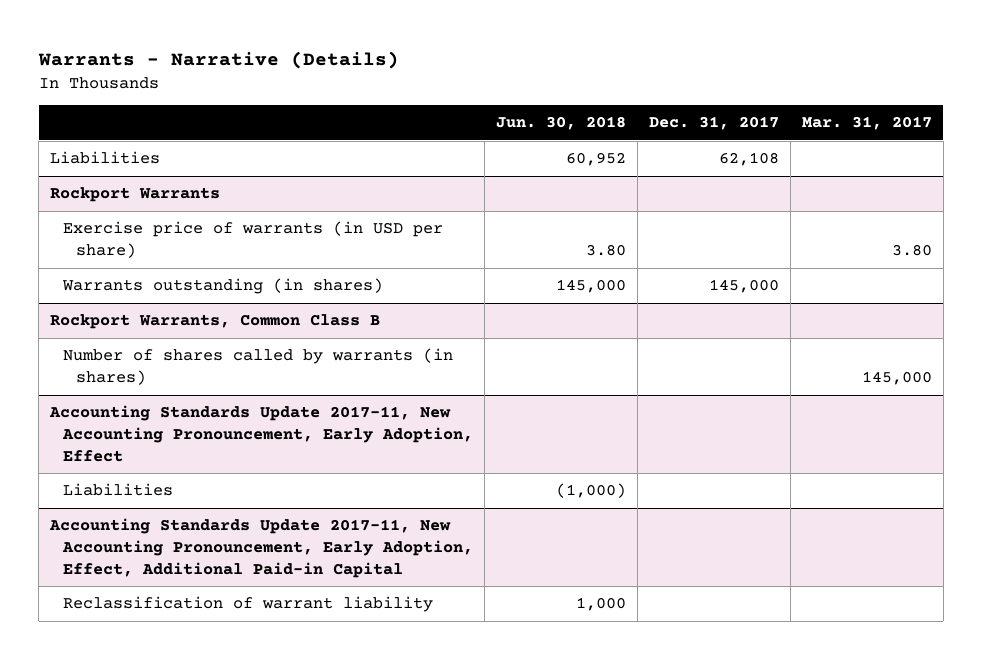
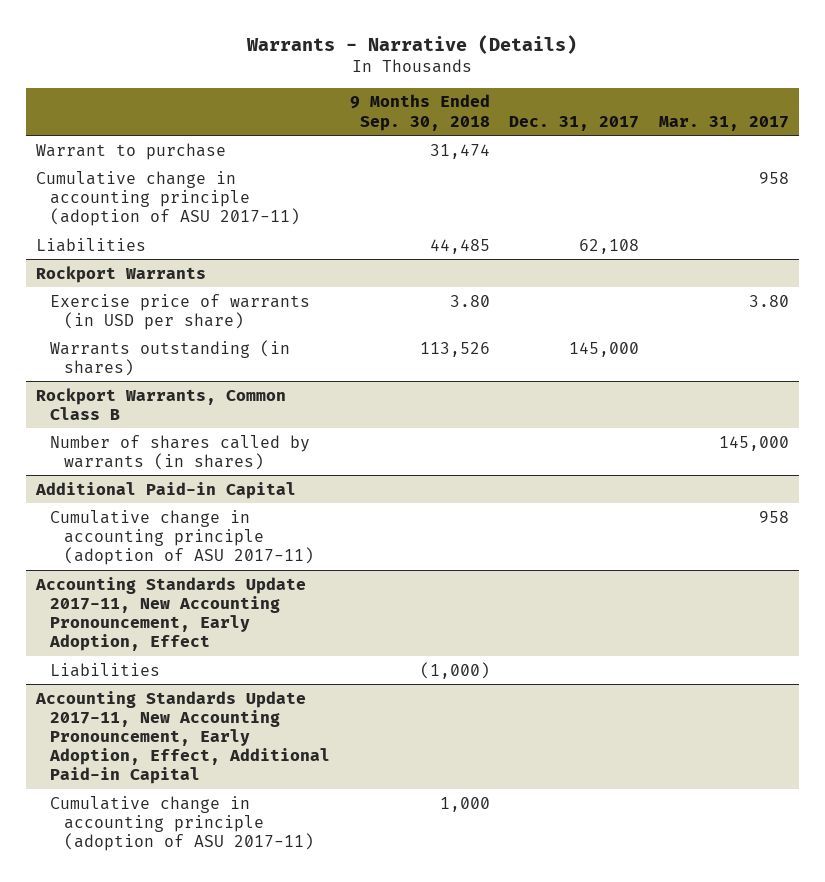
- | Jun. 30, 2018 | Dec. 31, 2017 | Mar. 31, 2017
+ | 9 Months Ended Sep. 30, 2018 | Dec. 31, 2017 | Mar. 31, 2017
+ Warrant to purchase | 31,474 | |
+ Cumulative change in accounting principle (adoption of ASU 2017-11) | | | 958
+ Additional Paid-in Capital
+ Cumulative change in accounting principle (adoption of ASU 2017-11) | | | 958
@ Accounting Standards Update 2017-11, New Accounting Pronouncement, Early Adoption, Effect, Additional Paid-in Capital
- Reclassification of warrant liability | 1,000 | |
+ Cumulative change in accounting principle (adoption of ASU 2017-11) | 1,000 | |

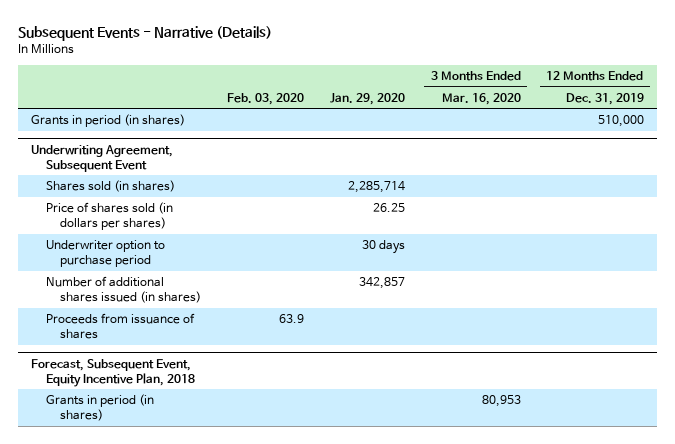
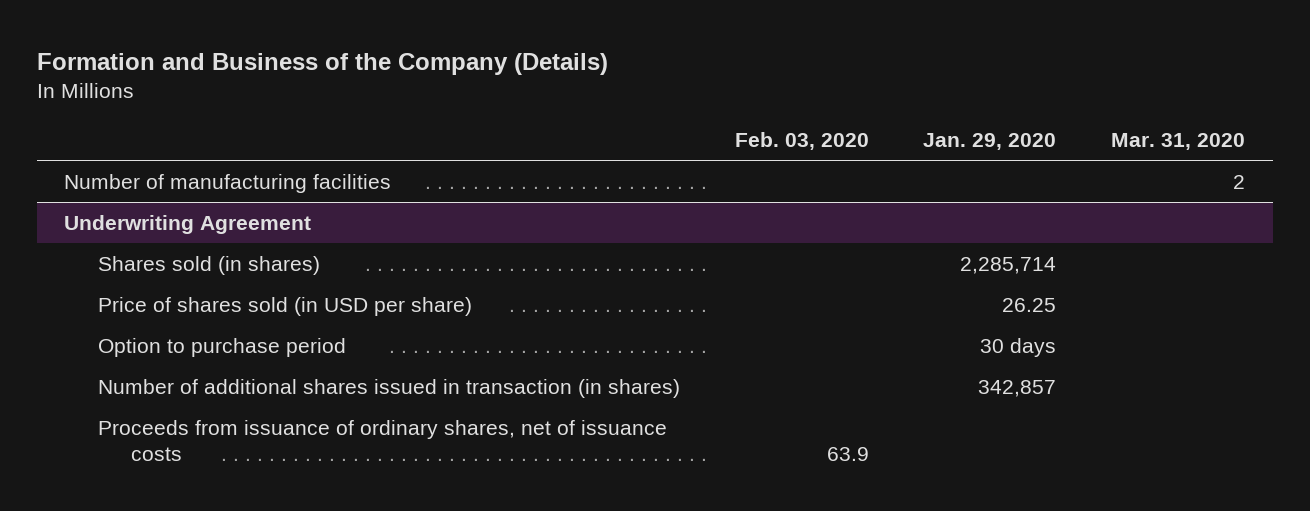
- Subsequent Events - Narrative (Details)
+ Formation and Business of the Company (Details)
- | Feb. 03, 2020 | Jan. 29, 2020 | 3 Months Ended Mar. 16, 2020 | 12 Months Ended Dec. 31, 2019
+ | Feb. 03, 2020 | Jan. 29, 2020 | Mar. 31, 2020
- Grants in period (in shares) | | | | 510,000
- Underwriting Agreement, Subsequent Event
+ Number of manufacturing facilities | | | 2
+ Underwriting Agreement
- Price of shares sold (in dollars per shares) | | 26.25 | |
- Underwriter option to purchase period | | 30 days | |
- Number of additional shares issued (in shares) | | 342,857 | |
- Proceeds from issuance of shares | 63.9 | | |
- Forecast, Subsequent Event, Equity Incentive Plan, 2018
- Grants in period (in shares) | | | 80,953 |
+ Price of shares sold (in USD per share) | | 26.25 |
+ Option to purchase period | | 30 days |
+ Number of additional shares issued in transaction (in shares) | | 342,857 |
+ Proceeds from issuance of ordinary shares, net of issuance costs | 63.9 | |

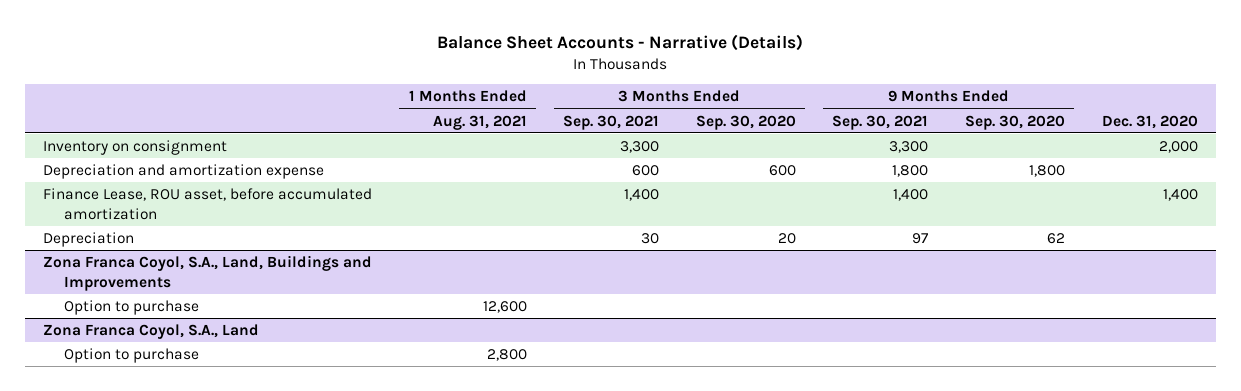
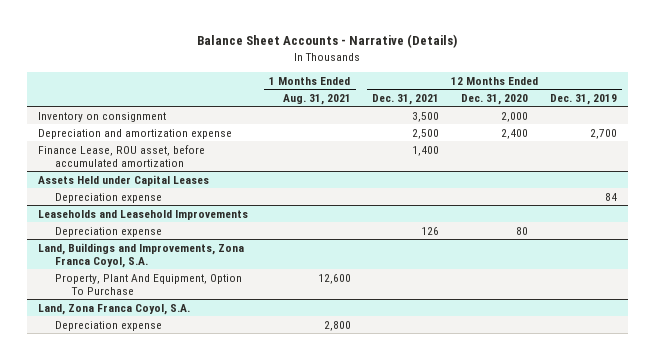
- | 1 Months Ended Aug. 31, 2021 | 3 Months Ended Sep. 30, 2021 | 3 Months Ended Sep. 30, 2020 | 9 Months Ended Sep. 30, 2021 | 9 Months Ended Sep. 30, 2020 | Dec. 31, 2020
+ | 1 Months Ended Aug. 31, 2021 | 12 Months Ended Dec. 31, 2021 | 12 Months Ended Dec. 31, 2020 | 12 Months Ended Dec. 31, 2019
- Depreciation | | 30 | 20 | 97 | 62 |
- Zona Franca Coyol, S.A., Land, Buildings and Improvements
- Option to purchase | 12,600 | | | | |
- Zona Franca Coyol, S.A., Land
- Option to purchase | 2,800 | | | | |
+ Assets Held under Capital Leases
+ Depreciation expense | | | | 84
+ Leaseholds and Leasehold Improvements
+ Depreciation expense | | 126 | 80 |
+ Land, Buildings and Improvements, Zona Franca Coyol, S.A.
+ Property, Plant And Equipment, Option To Purchase | 12,600 | | |
+ Land, Zona Franca Coyol, S.A.
+ Depreciation expense | 2,800 | | |

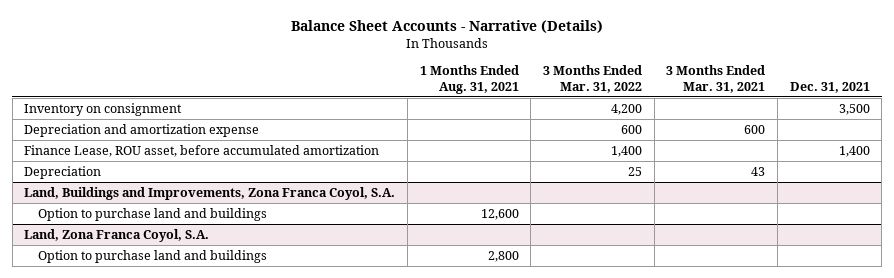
- | 1 Months Ended Aug. 31, 2021 | 12 Months Ended Dec. 31, 2021 | 12 Months Ended Dec. 31, 2020 | 12 Months Ended Dec. 31, 2019
+ | 1 Months Ended Aug. 31, 2021 | 3 Months Ended Mar. 31, 2022 | 3 Months Ended Mar. 31, 2021 | Dec. 31, 2021
- Assets Held under Capital Leases
- Depreciation expense | | | | 84
- Leaseholds and Leasehold Improvements
- Depreciation expense | | 126 | 80 |
+ Depreciation | | 25 | 43 |
@ Land, Buildings and Improvements, Zona Franca Coyol, S.A.
- Property, Plant And Equipment, Option To Purchase | 12,600 | | |
+ Option to purchase land and buildings | 12,600 | | |
@ Land, Zona Franca Coyol, S.A.
- Depreciation expense | 2,800 | | |
+ Option to purchase land and buildings | 2,800 | | |

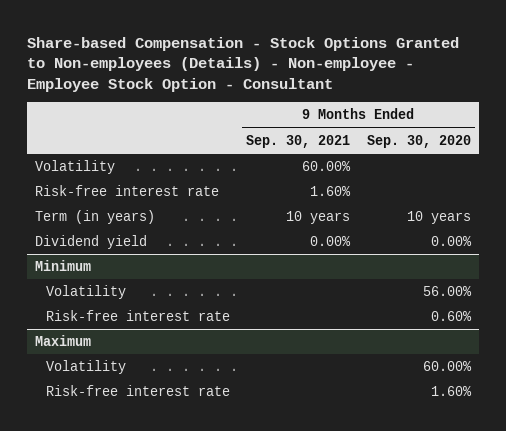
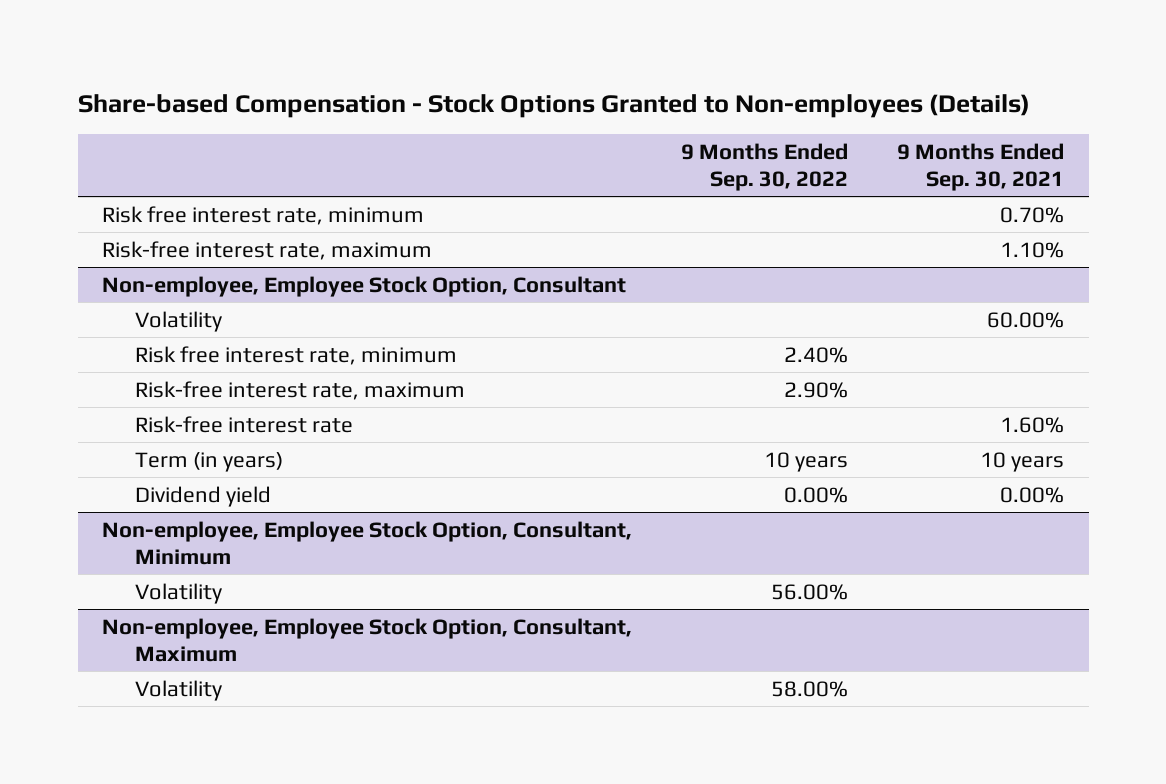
- Share-based Compensation - Stock Options Granted to Non-employees (Details) - Non-employee - Employee Stock Option - Consultant
+ Share-based Compensation - Stock Options Granted to Non-employees (Details)
- | 9 Months Ended Sep. 30, 2021 | 9 Months Ended Sep. 30, 2020
+ | 9 Months Ended Sep. 30, 2022 | 9 Months Ended Sep. 30, 2021
- Volatility | 60.00% |
- Risk-free interest rate | 1.60% |
- Term (in years) | 10 years | 10 years
- Dividend yield | 0.00% | 0.00%
- Minimum
+ Risk free interest rate, minimum | | 0.70%
+ Risk-free interest rate, maximum | | 1.10%
+ Non-employee, Employee Stock Option, Consultant
+ Volatility | | 60.00%
+ Risk free interest rate, minimum | 2.40% |
+ Risk-free interest rate, maximum | 2.90% |
+ Risk-free interest rate | | 1.60%
+ Term (in years) | 10 years | 10 years
+ Dividend yield | 0.00% | 0.00%
+ Non-employee, Employee Stock Option, Consultant, Minimum
- Risk-free interest rate | | 0.60%
- Maximum
+ Non-employee, Employee Stock Option, Consultant, Maximum
- Risk-free interest rate | | 1.60%

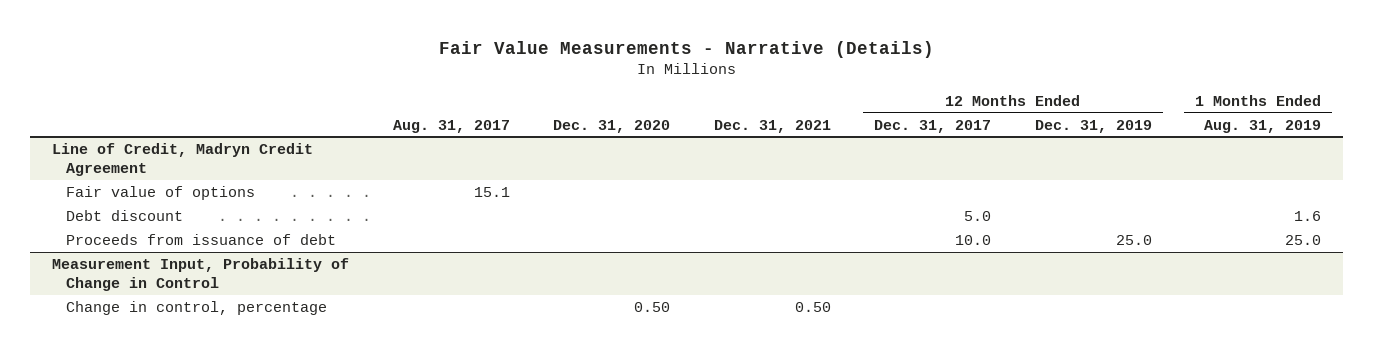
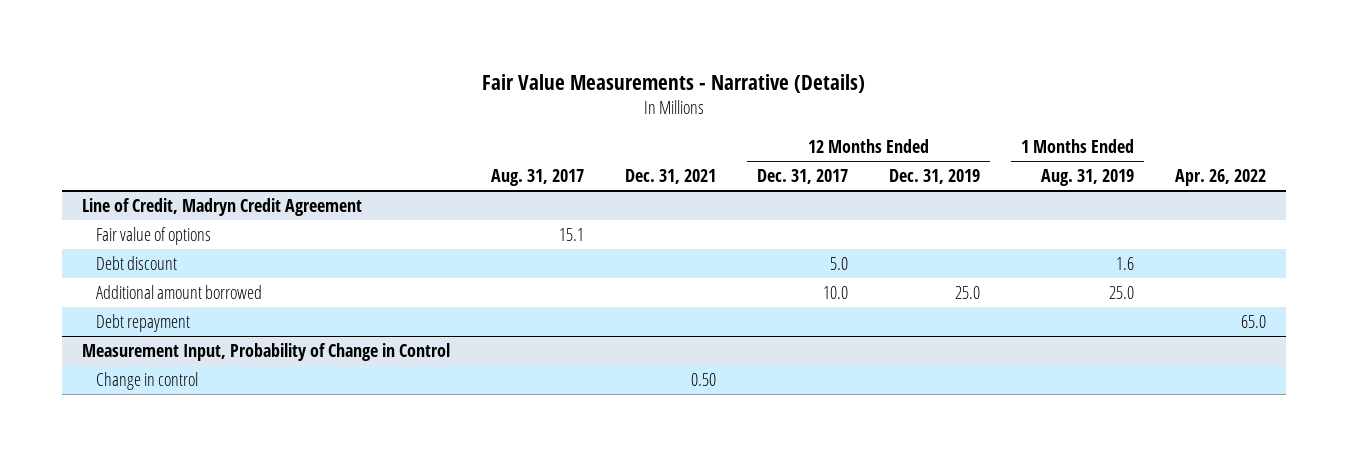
- | Aug. 31, 2017 | Dec. 31, 2020 | Dec. 31, 2021 | 12 Months Ended Dec. 31, 2017 | 12 Months Ended Dec. 31, 2019 | 1 Months Ended Aug. 31, 2019
+ | Aug. 31, 2017 | Dec. 31, 2021 | 12 Months Ended Dec. 31, 2017 | 12 Months Ended Dec. 31, 2019 | 1 Months Ended Aug. 31, 2019 | Apr. 26, 2022
@ Line of Credit, Madryn Credit Agreement
- Proceeds from issuance of debt | | | | 10.0 | 25.0 | 25.0
+ Additional amount borrowed | | | 10.0 | 25.0 | 25.0 |
+ Debt repayment | | | | | | 65.0
@ Measurement Input, Probability of Change in Control
- Change in control, percentage | | 0.50 | 0.50 | | |
+ Change in control | | 0.50 | | | |

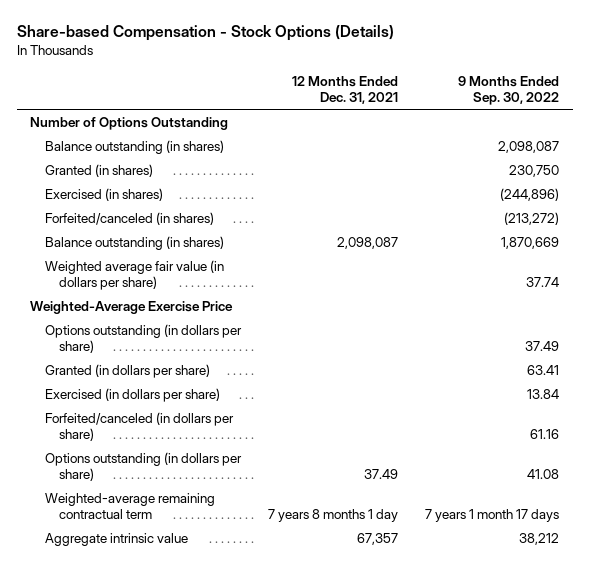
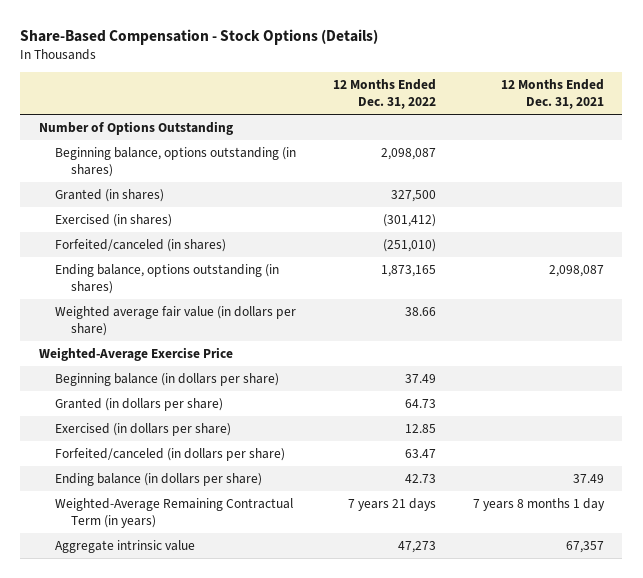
- Share-based Compensation - Stock Options (Details)
+ Share-Based Compensation - Stock Options (Details)
- | 12 Months Ended Dec. 31, 2021 | 9 Months Ended Sep. 30, 2022
+ | 12 Months Ended Dec. 31, 2022 | 12 Months Ended Dec. 31, 2021
- Balance outstanding (in shares) | | 2,098,087
+ Beginning balance, options outstanding (in shares) | 2,098,087 |
- Balance outstanding (in shares) | 2,098,087 | 1,870,669
+ Ending balance, options outstanding (in shares) | 1,873,165 | 2,098,087
- Options outstanding (in dollars per share) | | 37.49
+ Beginning balance (in dollars per share) | 37.49 |
- Options outstanding (in dollars per share) | 37.49 | 41.08
- Weighted-average remaining contractual term | 7 years 8 months 1 day | 7 years 1 month 17 days
+ Ending balance (in dollars per share) | 42.73 | 37.49
+ Weighted-Average Remaining Contractual Term (in years) | 7 years 21 days | 7 years 8 months 1 day

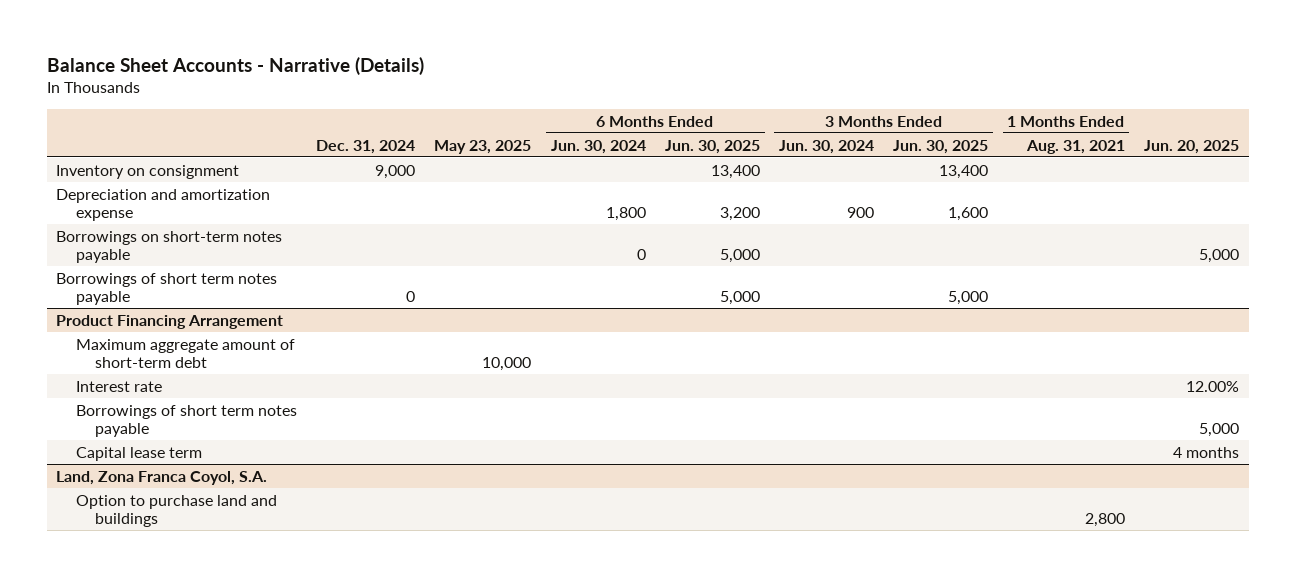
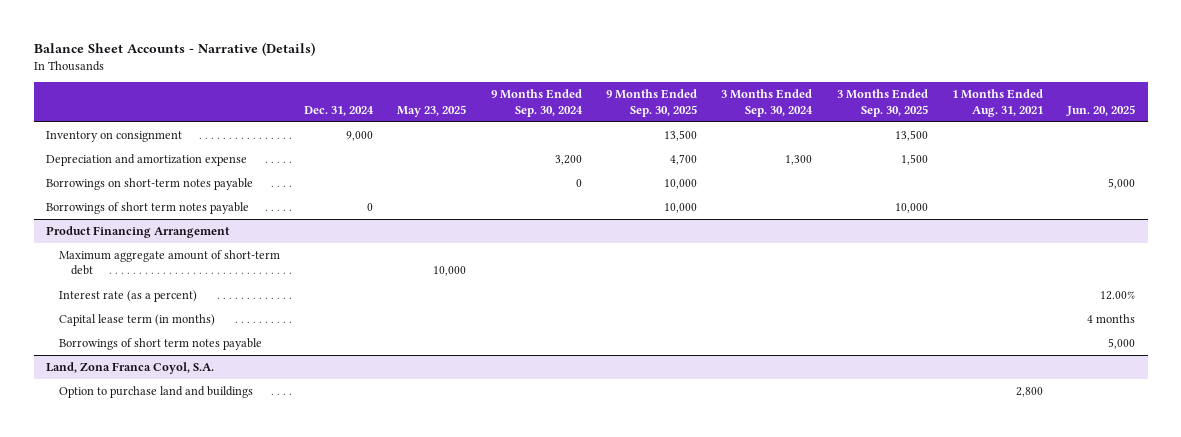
- | Dec. 31, 2024 | May 23, 2025 | 6 Months Ended Jun. 30, 2024 | 6 Months Ended Jun. 30, 2025 | 3 Months Ended Jun. 30, 2024 | 3 Months Ended Jun. 30, 2025 | 1 Months Ended Aug. 31, 2021 | Jun. 20, 2025
+ | Dec. 31, 2024 | May 23, 2025 | 9 Months Ended Sep. 30, 2024 | 9 Months Ended Sep. 30, 2025 | 3 Months Ended Sep. 30, 2024 | 3 Months Ended Sep. 30, 2025 | 1 Months Ended Aug. 31, 2021 | Jun. 20, 2025
@ Product Financing Arrangement
- Interest rate | | | | | | | | 12.00%
+ Interest rate (as a percent) | | | | | | | | 12.00%
+ Capital lease term (in months) | | | | | | | | 4 months
- Capital lease term | | | | | | | | 4 months

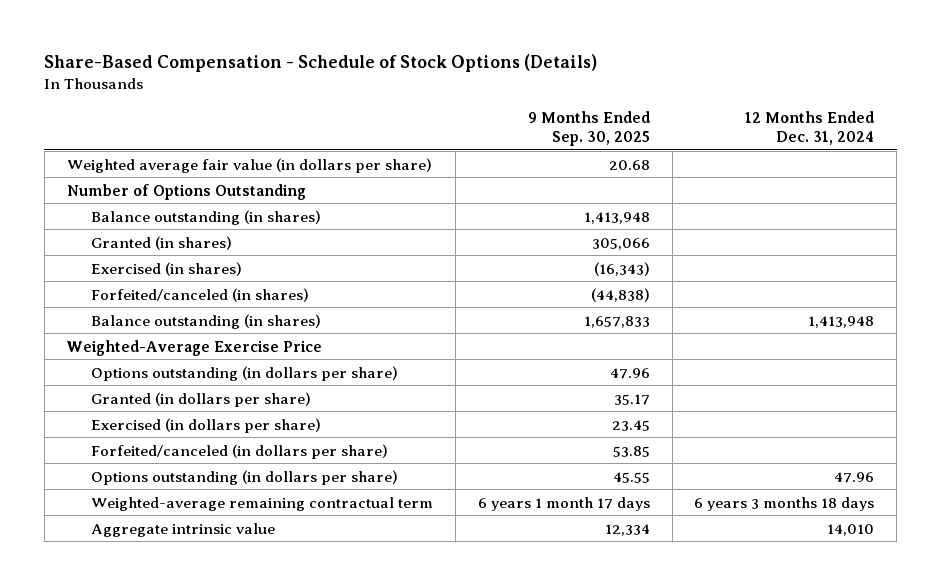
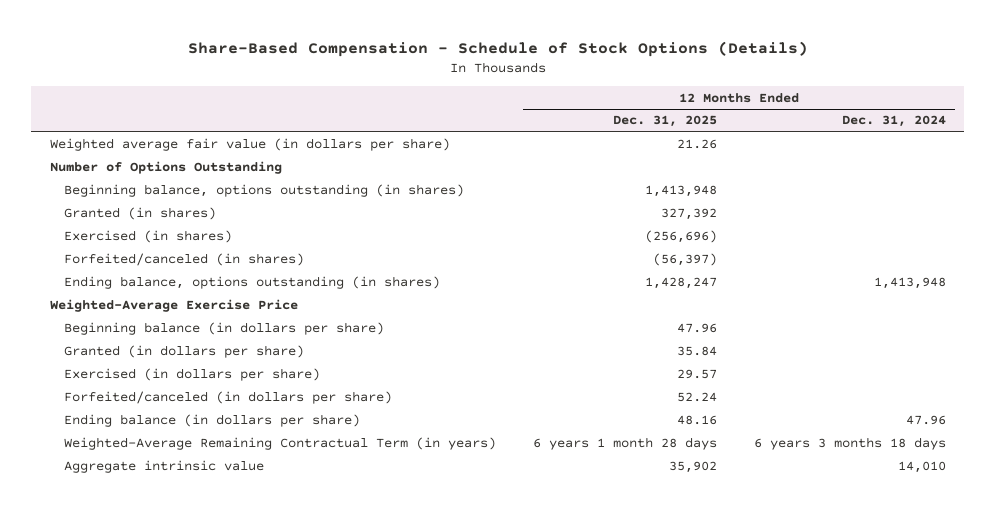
- | 9 Months Ended Sep. 30, 2025 | 12 Months Ended Dec. 31, 2024
+ | 12 Months Ended Dec. 31, 2025 | 12 Months Ended Dec. 31, 2024
- Balance outstanding (in shares) | 1,413,948 |
+ Beginning balance, options outstanding (in shares) | 1,413,948 |
- Balance outstanding (in shares) | 1,657,833 | 1,413,948
+ Ending balance, options outstanding (in shares) | 1,428,247 | 1,413,948
- Options outstanding (in dollars per share) | 47.96 |
+ Beginning balance (in dollars per share) | 47.96 |
- Options outstanding (in dollars per share) | 45.55 | 47.96
- Weighted-average remaining contractual term | 6 years 1 month 17 days | 6 years 3 months 18 days
+ Ending balance (in dollars per share) | 48.16 | 47.96
+ Weighted-Average Remaining Contractual Term (in years) | 6 years 1 month 28 days | 6 years 3 months 18 days

